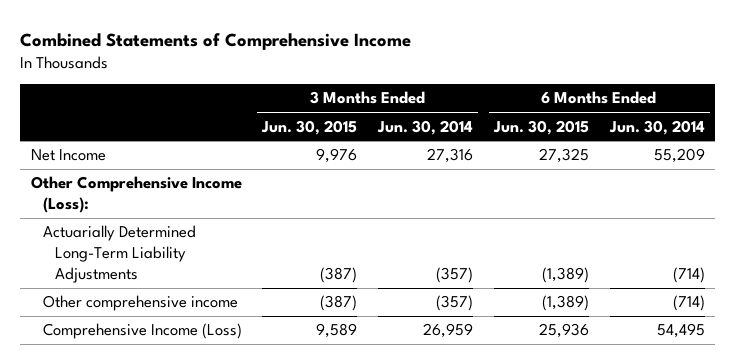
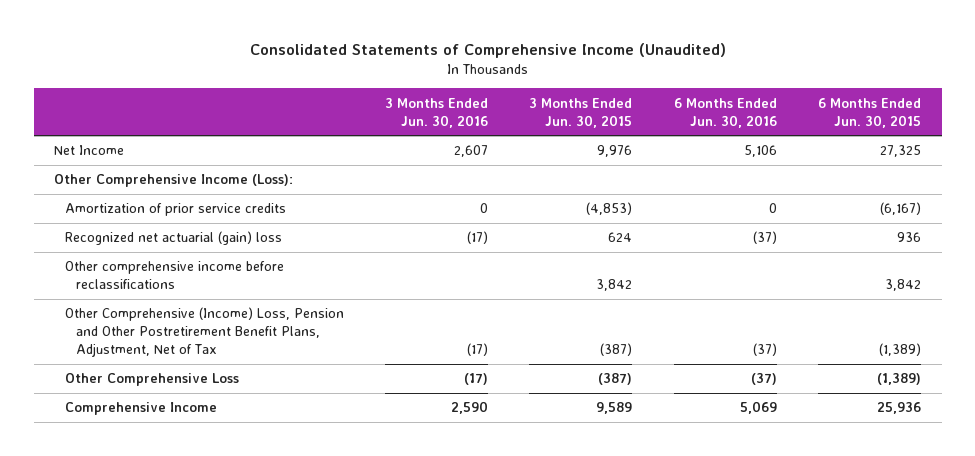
- Combined Statements of Comprehensive Income
+ Consolidated Statements of Comprehensive Income (Unaudited)
- | 3 Months Ended Jun. 30, 2015 | 3 Months Ended Jun. 30, 2014 | 6 Months Ended Jun. 30, 2015 | 6 Months Ended Jun. 30, 2014
+ | 3 Months Ended Jun. 30, 2016 | 3 Months Ended Jun. 30, 2015 | 6 Months Ended Jun. 30, 2016 | 6 Months Ended Jun. 30, 2015
- Actuarially Determined Long-Term Liability Adjustments | (387) | (357) | (1,389) | (714)
- Other comprehensive income | (387) | (357) | (1,389) | (714)
- Comprehensive Income (Loss) | 9,589 | 26,959 | 25,936 | 54,495
+ Amortization of prior service credits | 0 | (4,853) | 0 | (6,167)
+ Recognized net actuarial (gain) loss | (17) | 624 | (37) | 936
+ Other comprehensive income before reclassifications | | 3,842 | | 3,842
+ Other Comprehensive (Income) Loss, Pension and Other Postretirement Benefit Plans, Adjustment, Net of Tax | (17) | (387) | (37) | (1,389)
+ Other Comprehensive Loss | (17) | (387) | (37) | (1,389)
+ Comprehensive Income | 2,590 | 9,589 | 5,069 | 25,936

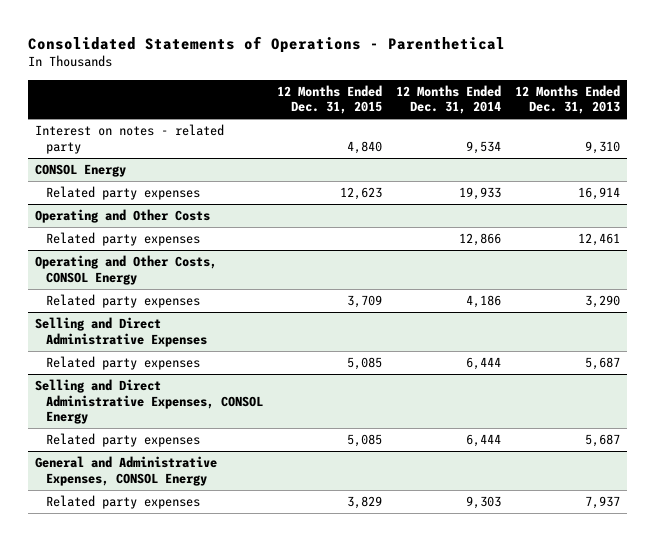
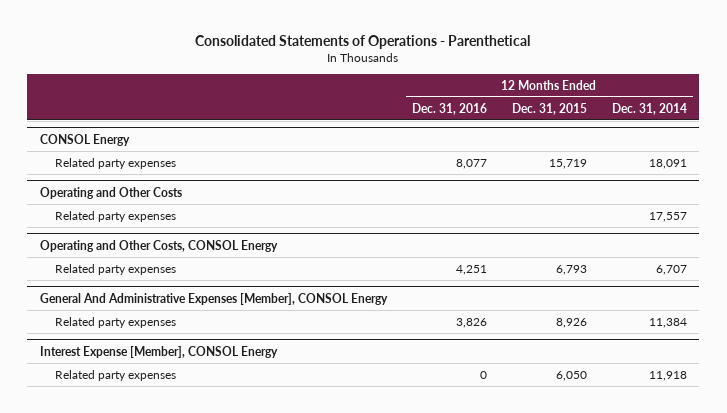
- | 12 Months Ended Dec. 31, 2015 | 12 Months Ended Dec. 31, 2014 | 12 Months Ended Dec. 31, 2013
+ | 12 Months Ended Dec. 31, 2016 | 12 Months Ended Dec. 31, 2015 | 12 Months Ended Dec. 31, 2014
- Interest on notes - related party | 4,840 | 9,534 | 9,310
@ CONSOL Energy
- Related party expenses | 12,623 | 19,933 | 16,914
+ Related party expenses | 8,077 | 15,719 | 18,091
@ Operating and Other Costs
- Related party expenses | | 12,866 | 12,461
+ Related party expenses | | | 17,557
@ Operating and Other Costs, CONSOL Energy
- Related party expenses | 3,709 | 4,186 | 3,290
- Selling and Direct Administrative Expenses
- Related party expenses | 5,085 | 6,444 | 5,687
- Selling and Direct Administrative Expenses, CONSOL Energy
- Related party expenses | 5,085 | 6,444 | 5,687
- General and Administrative Expenses, CONSOL Energy
- Related party expenses | 3,829 | 9,303 | 7,937
@ Operating and Other Costs, CONSOL Energy
+ Related party expenses | 4,251 | 6,793 | 6,707
+ General And Administrative Expenses [Member], CONSOL Energy
+ Related party expenses | 3,826 | 8,926 | 11,384
+ Interest Expense [Member], CONSOL Energy
+ Related party expenses | 0 | 6,050 | 11,918

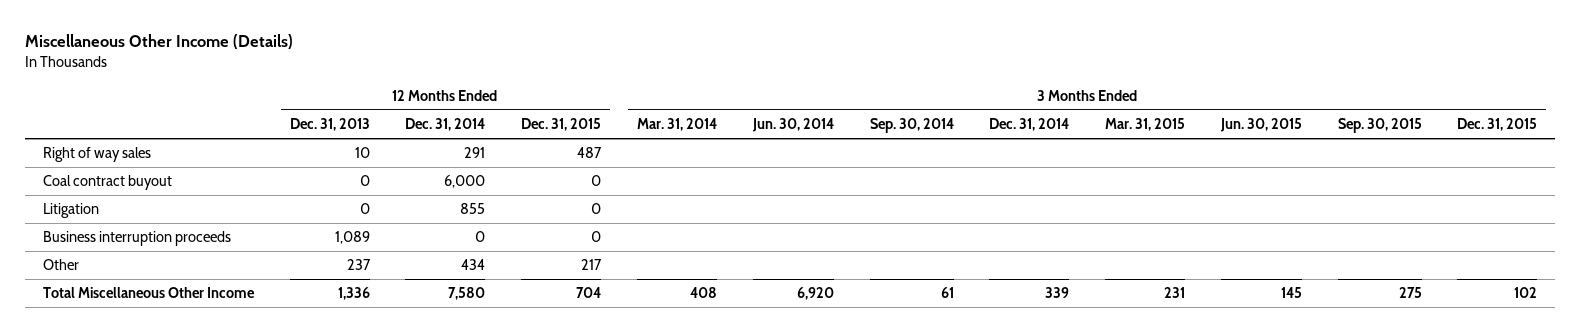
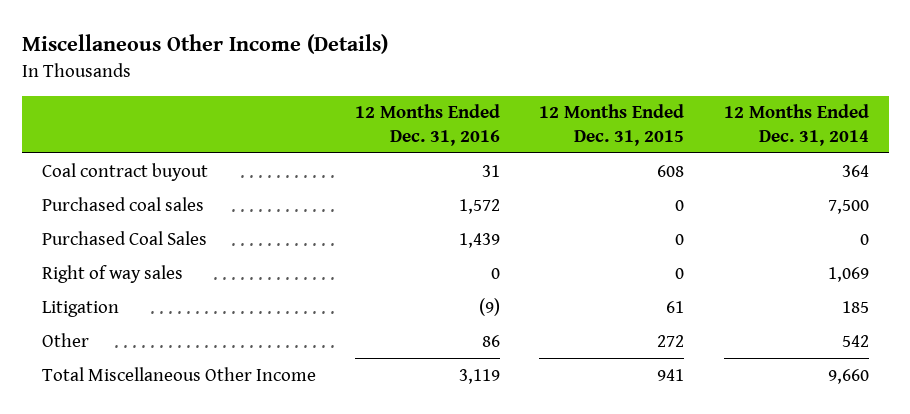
- | 12 Months Ended Dec. 31, 2013 | 12 Months Ended Dec. 31, 2014 | 12 Months Ended Dec. 31, 2015 | 3 Months Ended Mar. 31, 2014 | 3 Months Ended Jun. 30, 2014 | 3 Months Ended Sep. 30, 2014 | 3 Months Ended Dec. 31, 2014 | 3 Months Ended Mar. 31, 2015 | 3 Months Ended Jun. 30, 2015 | 3 Months Ended Sep. 30, 2015 | 3 Months Ended Dec. 31, 2015
+ | 12 Months Ended Dec. 31, 2016 | 12 Months Ended Dec. 31, 2015 | 12 Months Ended Dec. 31, 2014
- Right of way sales | 10 | 291 | 487 | | | | | | | |
- Coal contract buyout | 0 | 6,000 | 0 | | | | | | | |
- Litigation | 0 | 855 | 0 | | | | | | | |
- Business interruption proceeds | 1,089 | 0 | 0 | | | | | | | |
- Other | 237 | 434 | 217 | | | | | | | |
- Total Miscellaneous Other Income | 1,336 | 7,580 | 704 | 408 | 6,920 | 61 | 339 | 231 | 145 | 275 | 102
+ Coal contract buyout | 31 | 608 | 364
+ Purchased coal sales | 1,572 | 0 | 7,500
+ Purchased Coal Sales | 1,439 | 0 | 0
+ Right of way sales | 0 | 0 | 1,069
+ Litigation | (9) | 61 | 185
+ Other | 86 | 272 | 542
+ Total Miscellaneous Other Income | 3,119 | 941 | 9,660

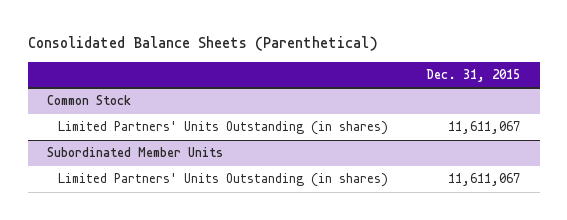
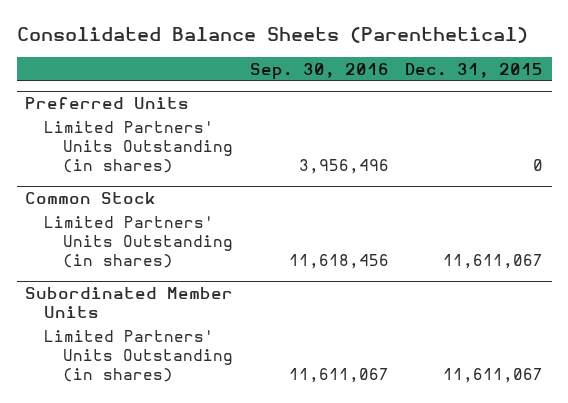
- | Dec. 31, 2015
+ | Sep. 30, 2016 | Dec. 31, 2015
+ Preferred Units
+ Limited Partners' Units Outstanding (in shares) | 3,956,496 | 0

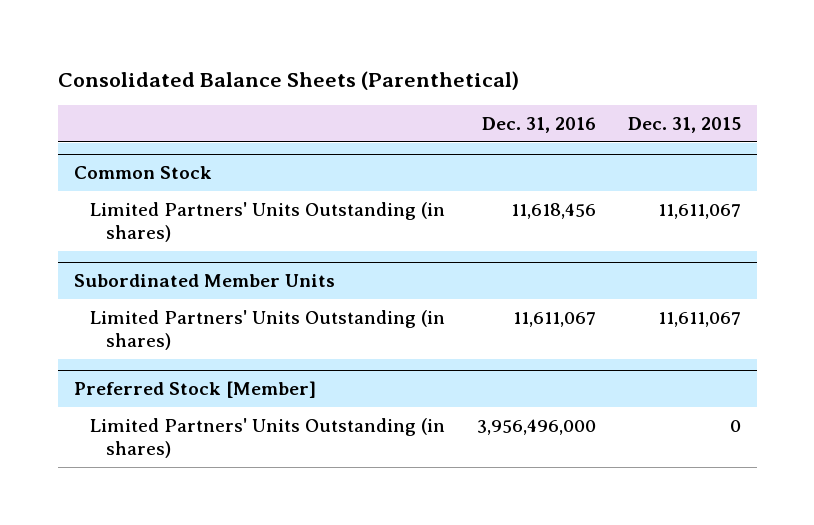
- | Sep. 30, 2016 | Dec. 31, 2015
+ | Dec. 31, 2016 | Dec. 31, 2015
- Preferred Units
- Limited Partners' Units Outstanding (in shares) | 3,956,496 | 0
+ Preferred Stock [Member]
+ Limited Partners' Units Outstanding (in shares) | 3,956,496,000 | 0

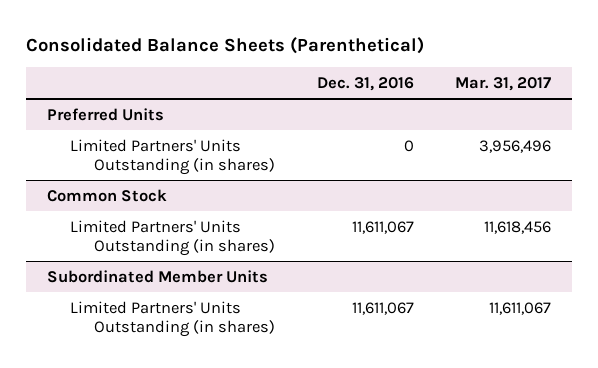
- | Dec. 31, 2016 | Dec. 31, 2015
+ | Dec. 31, 2016 | Mar. 31, 2017
+ Preferred Units
+ Limited Partners' Units Outstanding (in shares) | 0 | 3,956,496
@ Common Stock
- Limited Partners' Units Outstanding (in shares) | 11,618,456 | 11,611,067
+ Limited Partners' Units Outstanding (in shares) | 11,611,067 | 11,618,456
- Preferred Stock [Member]
- Limited Partners' Units Outstanding (in shares) | 3,956,496,000 | 0

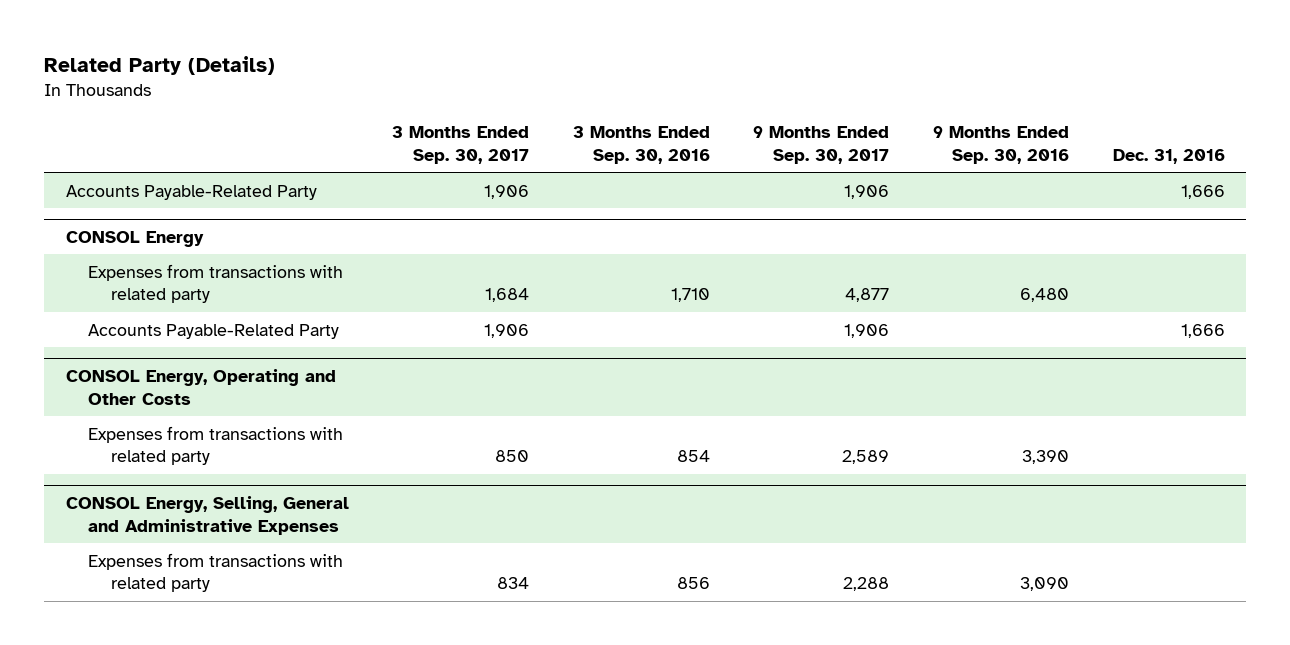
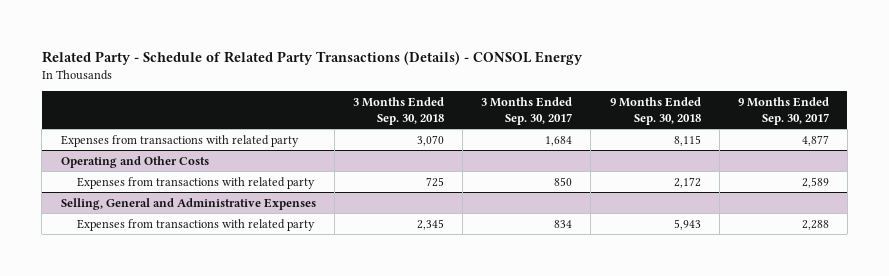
- Related Party (Details)
+ Related Party - Schedule of Related Party Transactions (Details) - CONSOL Energy
- | 3 Months Ended Sep. 30, 2017 | 3 Months Ended Sep. 30, 2016 | 9 Months Ended Sep. 30, 2017 | 9 Months Ended Sep. 30, 2016 | Dec. 31, 2016
+ | 3 Months Ended Sep. 30, 2018 | 3 Months Ended Sep. 30, 2017 | 9 Months Ended Sep. 30, 2018 | 9 Months Ended Sep. 30, 2017
- Accounts Payable-Related Party | 1,906 | | 1,906 | | 1,666
- CONSOL Energy
- Accounts Payable-Related Party | 1,906 | | 1,906 | | 1,666
- CONSOL Energy, Operating and Other Costs
+ Operating and Other Costs
- CONSOL Energy, Selling, General and Administrative Expenses
+ Selling, General and Administrative Expenses

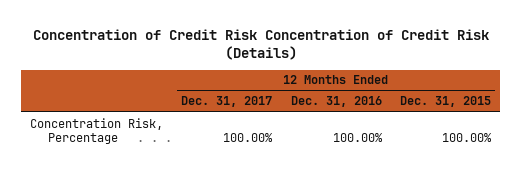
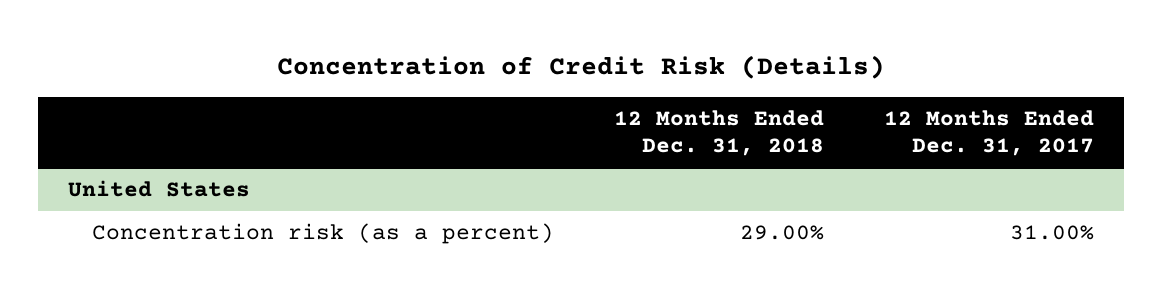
- Concentration of Credit Risk Concentration of Credit Risk (Details)
+ Concentration of Credit Risk (Details)
- | 12 Months Ended Dec. 31, 2017 | 12 Months Ended Dec. 31, 2016 | 12 Months Ended Dec. 31, 2015
+ | 12 Months Ended Dec. 31, 2018 | 12 Months Ended Dec. 31, 2017
- Concentration Risk, Percentage | 100.00% | 100.00% | 100.00%
+ United States
+ Concentration risk (as a percent) | 29.00% | 31.00%

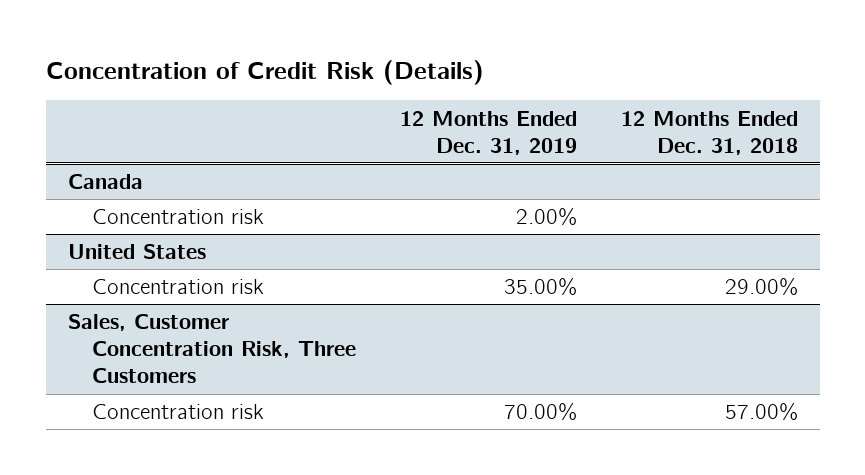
- | 12 Months Ended Dec. 31, 2018 | 12 Months Ended Dec. 31, 2017
+ | 12 Months Ended Dec. 31, 2019 | 12 Months Ended Dec. 31, 2018
+ Canada
+ Concentration risk | 2.00% |
@ United States
- Concentration risk (as a percent) | 29.00% | 31.00%
+ Concentration risk | 35.00% | 29.00%
+ Sales, Customer Concentration Risk, Three Customers
+ Concentration risk | 70.00% | 57.00%

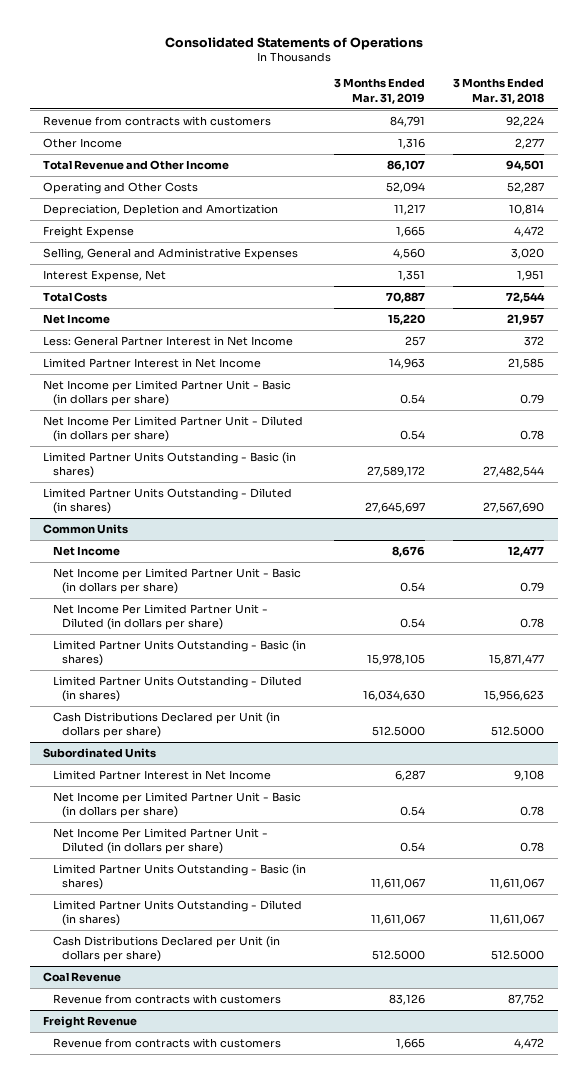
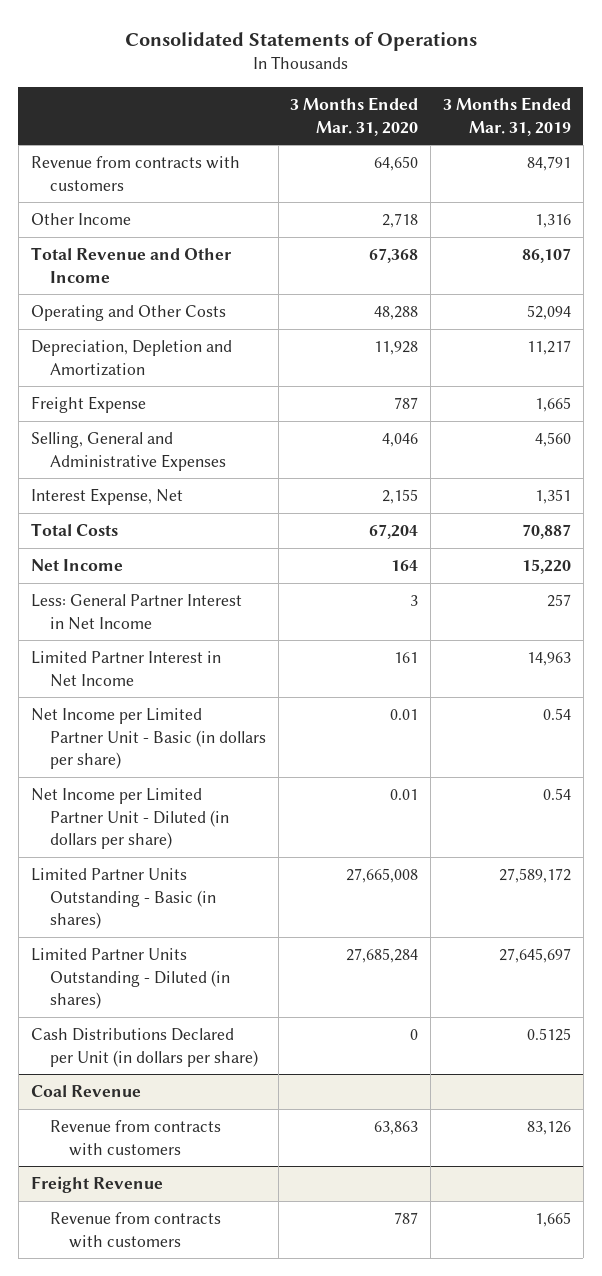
- | 3 Months Ended Mar. 31, 2019 | 3 Months Ended Mar. 31, 2018
+ | 3 Months Ended Mar. 31, 2020 | 3 Months Ended Mar. 31, 2019
- Net Income Per Limited Partner Unit - Diluted (in dollars per share) | 0.54 | 0.78
+ Net Income per Limited Partner Unit - Diluted (in dollars per share) | 0.01 | 0.54
- Common Units
- Net Income | 8,676 | 12,477
- Net Income per Limited Partner Unit - Basic (in dollars per share) | 0.54 | 0.79
- Net Income Per Limited Partner Unit - Diluted (in dollars per share) | 0.54 | 0.78
- Limited Partner Units Outstanding - Basic (in shares) | 15,978,105 | 15,871,477
- Limited Partner Units Outstanding - Diluted (in shares) | 16,034,630 | 15,956,623
- Cash Distributions Declared per Unit (in dollars per share) | 512.5000 | 512.5000
- Subordinated Units
- Limited Partner Interest in Net Income | 6,287 | 9,108
- Net Income per Limited Partner Unit - Basic (in dollars per share) | 0.54 | 0.78
- Net Income Per Limited Partner Unit - Diluted (in dollars per share) | 0.54 | 0.78
- Limited Partner Units Outstanding - Basic (in shares) | 11,611,067 | 11,611,067
- Limited Partner Units Outstanding - Diluted (in shares) | 11,611,067 | 11,611,067
- Cash Distributions Declared per Unit (in dollars per share) | 512.5000 | 512.5000
+ Cash Distributions Declared per Unit (in dollars per share) | 0 | 0.5125

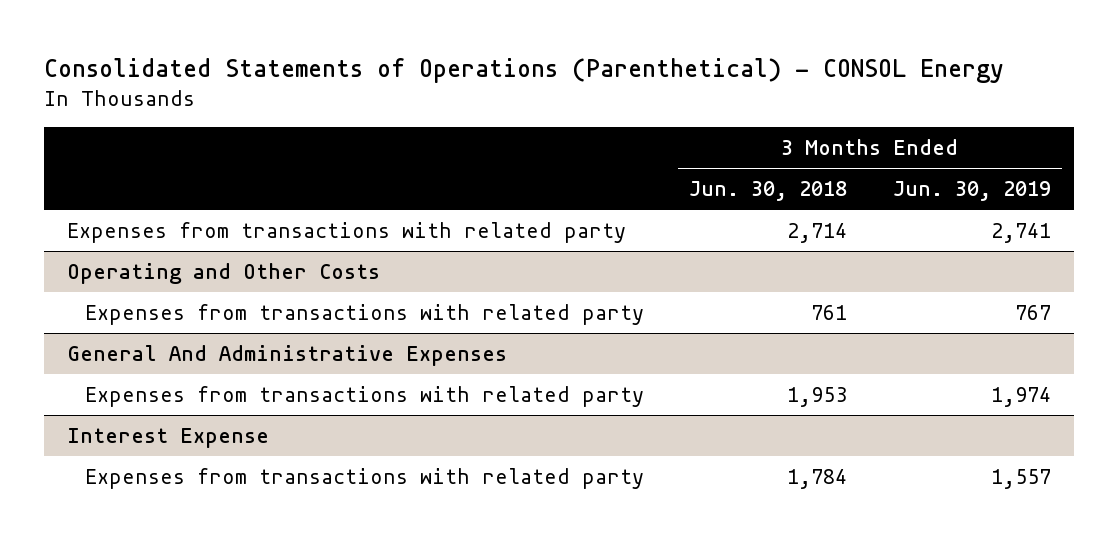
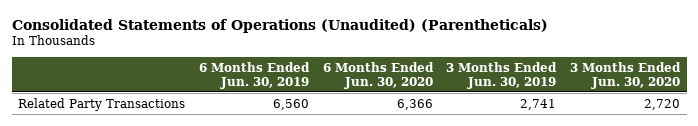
- Consolidated Statements of Operations (Parenthetical) - CONSOL Energy
+ Consolidated Statements of Operations (Unaudited) (Parentheticals)
- | 3 Months Ended Jun. 30, 2018 | 3 Months Ended Jun. 30, 2019
+ | 6 Months Ended Jun. 30, 2019 | 6 Months Ended Jun. 30, 2020 | 3 Months Ended Jun. 30, 2019 | 3 Months Ended Jun. 30, 2020
- Expenses from transactions with related party | 2,714 | 2,741
- Operating and Other Costs
- Expenses from transactions with related party | 761 | 767
- General And Administrative Expenses
- Expenses from transactions with related party | 1,953 | 1,974
- Interest Expense
- Expenses from transactions with related party | 1,784 | 1,557
+ Related Party Transactions | 6,560 | 6,366 | 2,741 | 2,720

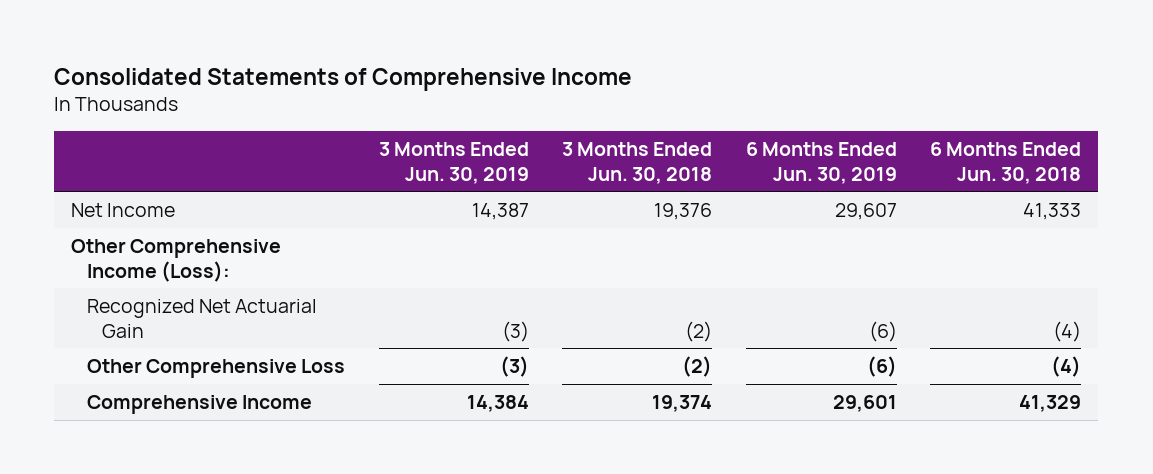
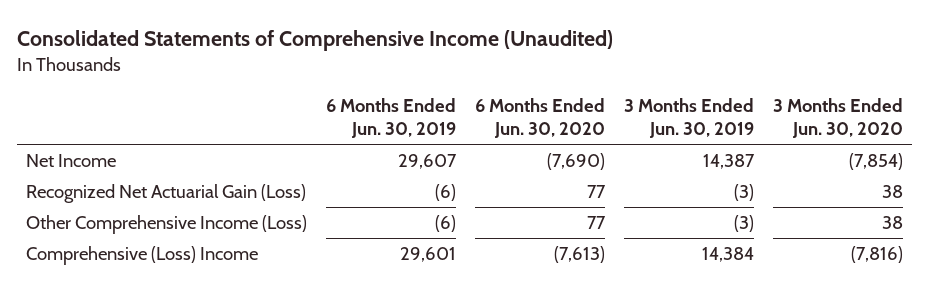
- Consolidated Statements of Comprehensive Income
+ Consolidated Statements of Comprehensive Income (Unaudited)
- | 3 Months Ended Jun. 30, 2019 | 3 Months Ended Jun. 30, 2018 | 6 Months Ended Jun. 30, 2019 | 6 Months Ended Jun. 30, 2018
+ | 6 Months Ended Jun. 30, 2019 | 6 Months Ended Jun. 30, 2020 | 3 Months Ended Jun. 30, 2019 | 3 Months Ended Jun. 30, 2020
- Other Comprehensive Income (Loss):
- Recognized Net Actuarial Gain | (3) | (2) | (6) | (4)
- Other Comprehensive Loss | (3) | (2) | (6) | (4)
- Comprehensive Income | 14,384 | 19,374 | 29,601 | 41,329
+ Recognized Net Actuarial Gain (Loss) | (6) | 77 | (3) | 38
+ Other Comprehensive Income (Loss) | (6) | 77 | (3) | 38
+ Comprehensive (Loss) Income | 29,601 | (7,613) | 14,384 | (7,816)

